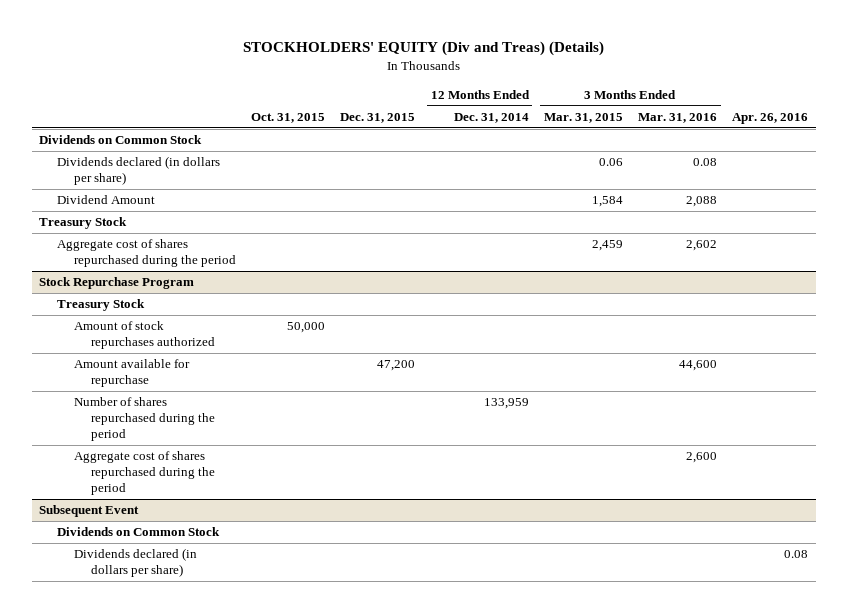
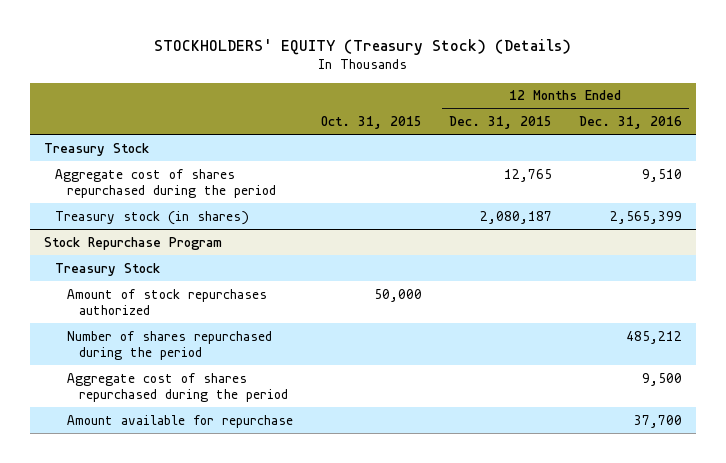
- STOCKHOLDERS' EQUITY (Div and Treas) (Details)
+ STOCKHOLDERS' EQUITY (Treasury Stock) (Details)
- | Oct. 31, 2015 | Dec. 31, 2015 | 12 Months Ended Dec. 31, 2014 | 3 Months Ended Mar. 31, 2015 | 3 Months Ended Mar. 31, 2016 | Apr. 26, 2016
+ | Oct. 31, 2015 | 12 Months Ended Dec. 31, 2015 | 12 Months Ended Dec. 31, 2016
- Dividends on Common Stock
- Dividends declared (in dollars per share) | | | | 0.06 | 0.08 |
- Dividend Amount | | | | 1,584 | 2,088 |
+ Treasury stock (in shares) | | 2,080,187 | 2,565,399
- Subsequent Event
- Dividends on Common Stock
- Dividends declared (in dollars per share) | | | | | | 0.08
@ Stock Repurchase Program
moved down: Amount available for repurchase | | | 37,700

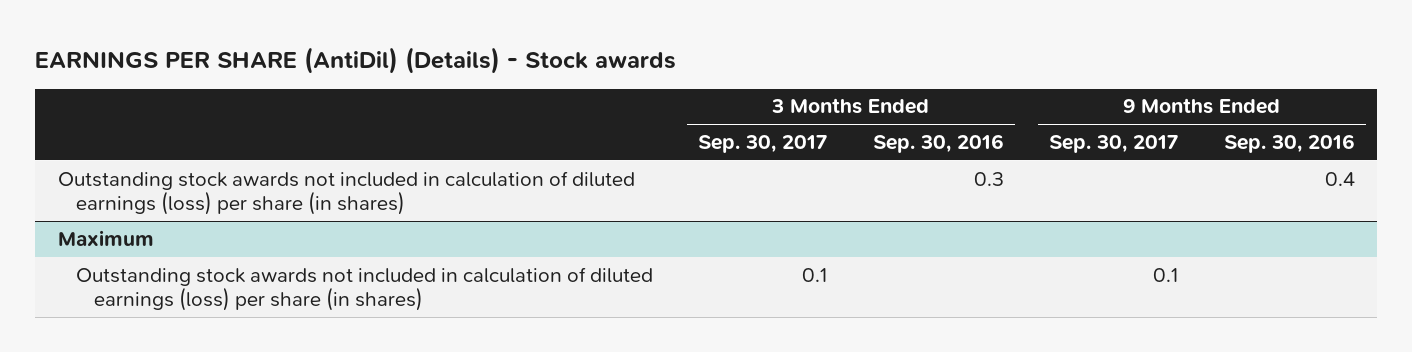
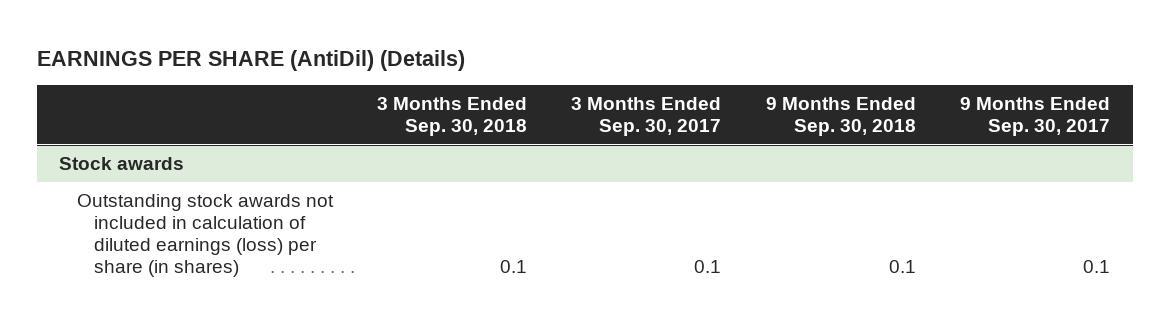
- EARNINGS PER SHARE (AntiDil) (Details) - Stock awards
+ EARNINGS PER SHARE (AntiDil) (Details)
- | 3 Months Ended Sep. 30, 2017 | 3 Months Ended Sep. 30, 2016 | 9 Months Ended Sep. 30, 2017 | 9 Months Ended Sep. 30, 2016
+ | 3 Months Ended Sep. 30, 2018 | 3 Months Ended Sep. 30, 2017 | 9 Months Ended Sep. 30, 2018 | 9 Months Ended Sep. 30, 2017
- Outstanding stock awards not included in calculation of diluted earnings (loss) per share (in shares) | | 0.3 | | 0.4
- Maximum
+ Stock awards

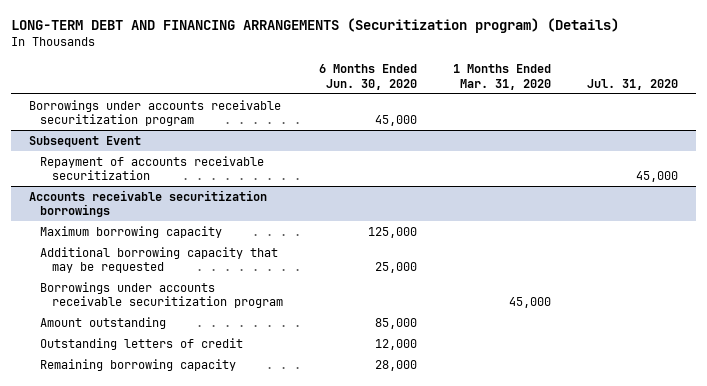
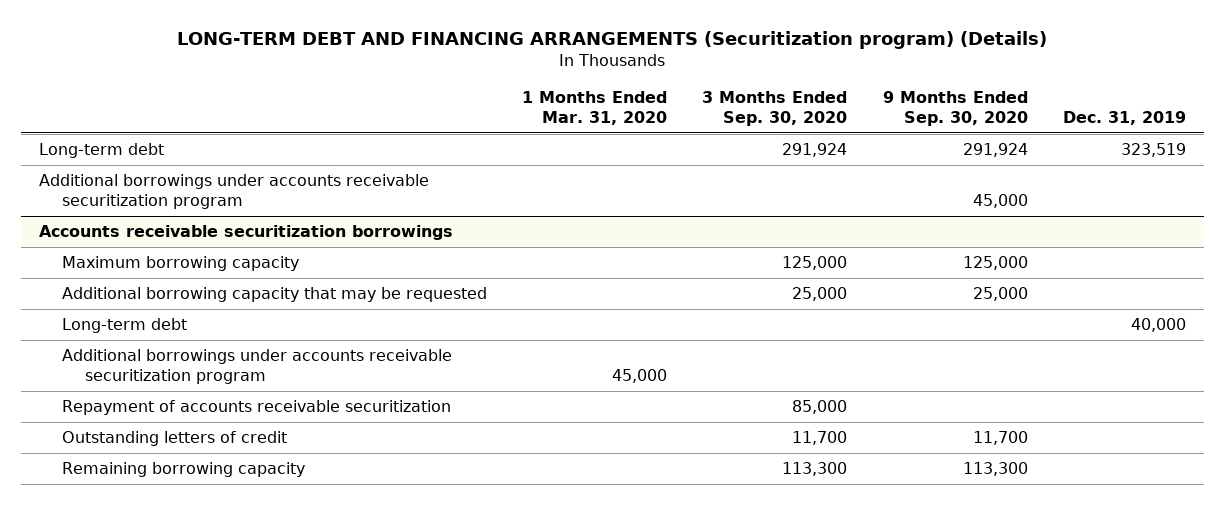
- | 6 Months Ended Jun. 30, 2020 | 1 Months Ended Mar. 31, 2020 | Jul. 31, 2020
+ | 1 Months Ended Mar. 31, 2020 | 3 Months Ended Sep. 30, 2020 | 9 Months Ended Sep. 30, 2020 | Dec. 31, 2019
- Borrowings under accounts receivable securitization program | 45,000 | |
- Subsequent Event
- Repayment of accounts receivable securitization | | | 45,000
+ Long-term debt | | 291,924 | 291,924 | 323,519
+ Additional borrowings under accounts receivable securitization program | | | 45,000 |
@ Accounts receivable securitization borrowings
- Borrowings under accounts receivable securitization program | | 45,000 |
- Amount outstanding | 85,000 | |
+ Long-term debt | | | | 40,000
+ Additional borrowings under accounts receivable securitization program | 45,000 | | |
+ Repayment of accounts receivable securitization | | 85,000 | |

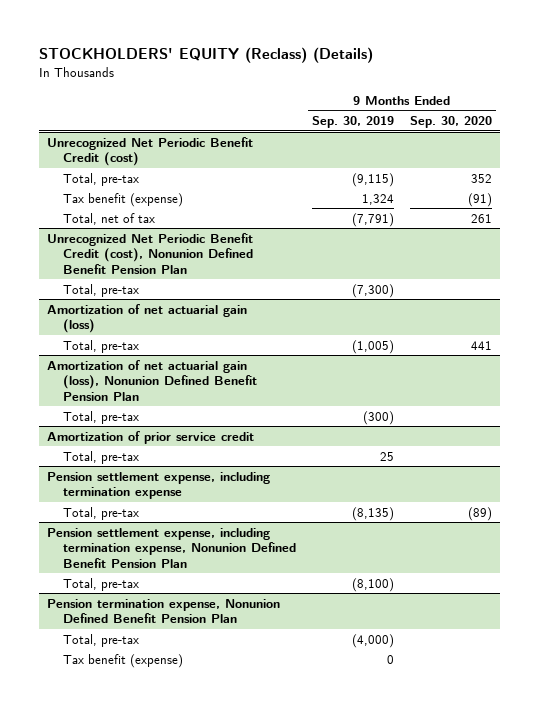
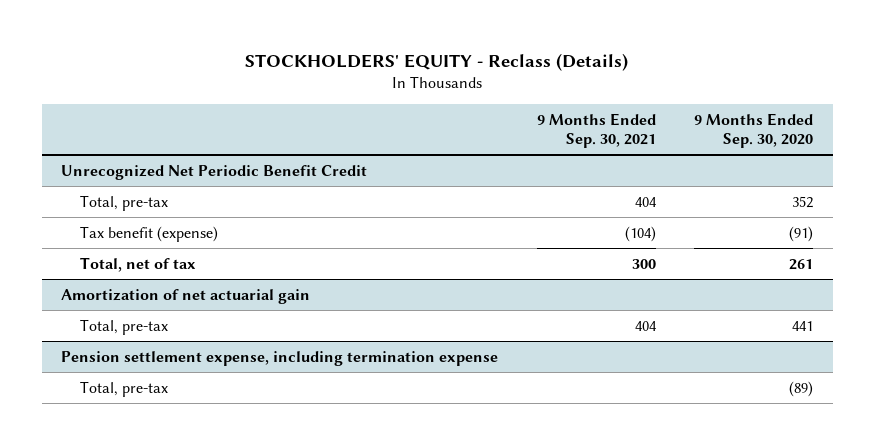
- STOCKHOLDERS' EQUITY (Reclass) (Details)
+ STOCKHOLDERS' EQUITY - Reclass (Details)
- | 9 Months Ended Sep. 30, 2019 | 9 Months Ended Sep. 30, 2020
+ | 9 Months Ended Sep. 30, 2021 | 9 Months Ended Sep. 30, 2020
- Unrecognized Net Periodic Benefit Credit (cost)
+ Unrecognized Net Periodic Benefit Credit
- Unrecognized Net Periodic Benefit Credit (cost), Nonunion Defined Benefit Pension Plan
- Total, pre-tax | (7,300) |
- Amortization of net actuarial gain (loss)
+ Amortization of net actuarial gain
- Amortization of net actuarial gain (loss), Nonunion Defined Benefit Pension Plan
- Total, pre-tax | (300) |
- Amortization of prior service credit
- Total, pre-tax | 25 |
- Pension settlement expense, including termination expense, Nonunion Defined Benefit Pension Plan
- Total, pre-tax | (8,100) |
- Pension termination expense, Nonunion Defined Benefit Pension Plan
- Total, pre-tax | (4,000) |
- Tax benefit (expense) | 0 |

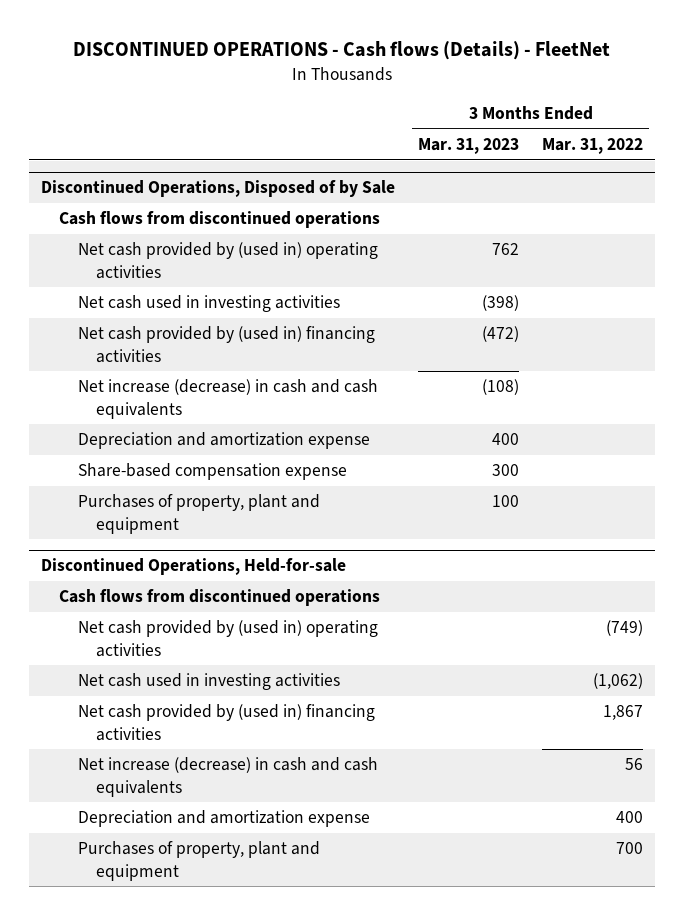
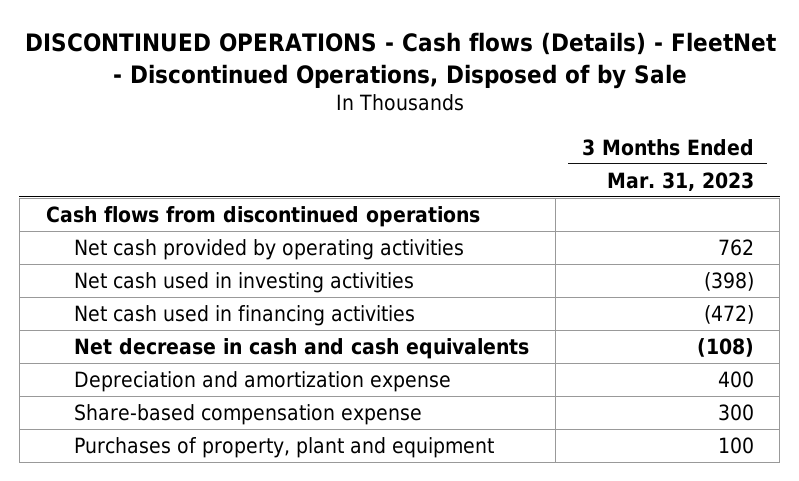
- DISCONTINUED OPERATIONS - Cash flows (Details) - FleetNet
+ DISCONTINUED OPERATIONS - Cash flows (Details) - FleetNet - Discontinued Operations, Disposed of by Sale
- | 3 Months Ended Mar. 31, 2023 | 3 Months Ended Mar. 31, 2022
+ | 3 Months Ended Mar. 31, 2023
- Discontinued Operations, Disposed of by Sale
- Net cash provided by (used in) operating activities | 762 |
+ Net cash provided by operating activities | 762
- Net cash provided by (used in) financing activities | (472) |
- Net increase (decrease) in cash and cash equivalents | (108) |
+ Net cash used in financing activities | (472)
+ Net decrease in cash and cash equivalents | (108)
- Discontinued Operations, Held-for-sale
- Cash flows from discontinued operations
- Net cash provided by (used in) operating activities | | (749)
- Net cash used in investing activities | | (1,062)
- Net cash provided by (used in) financing activities | | 1,867
- Net increase (decrease) in cash and cash equivalents | | 56
- Depreciation and amortization expense | | 400
- Purchases of property, plant and equipment | | 700

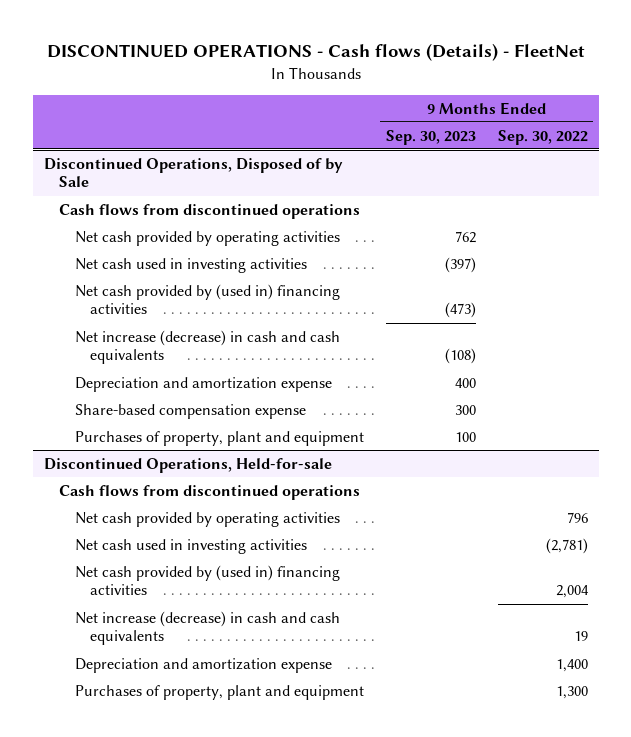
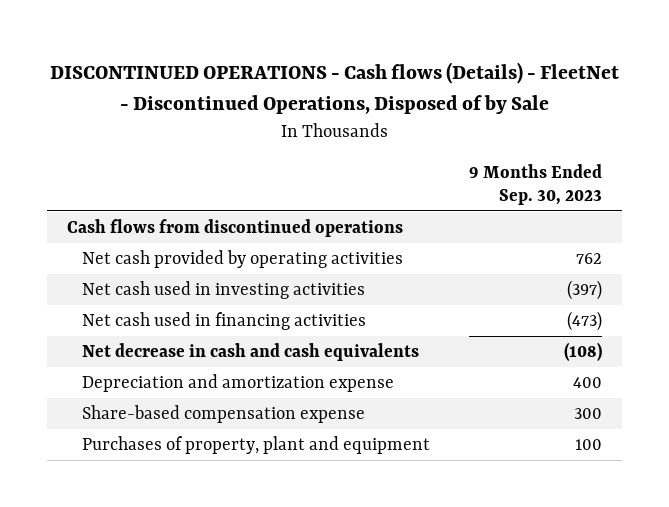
- DISCONTINUED OPERATIONS - Cash flows (Details) - FleetNet
+ DISCONTINUED OPERATIONS - Cash flows (Details) - FleetNet - Discontinued Operations, Disposed of by Sale
- | 9 Months Ended Sep. 30, 2023 | 9 Months Ended Sep. 30, 2022
+ | 9 Months Ended Sep. 30, 2023
- Discontinued Operations, Disposed of by Sale
- Net cash provided by (used in) financing activities | (473) |
- Net increase (decrease) in cash and cash equivalents | (108) |
+ Net cash used in financing activities | (473)
+ Net decrease in cash and cash equivalents | (108)
- Discontinued Operations, Held-for-sale
- Cash flows from discontinued operations
- Net cash provided by operating activities | | 796
- Net cash used in investing activities | | (2,781)
- Net cash provided by (used in) financing activities | | 2,004
- Net increase (decrease) in cash and cash equivalents | | 19
- Depreciation and amortization expense | | 1,400
- Purchases of property, plant and equipment | | 1,300

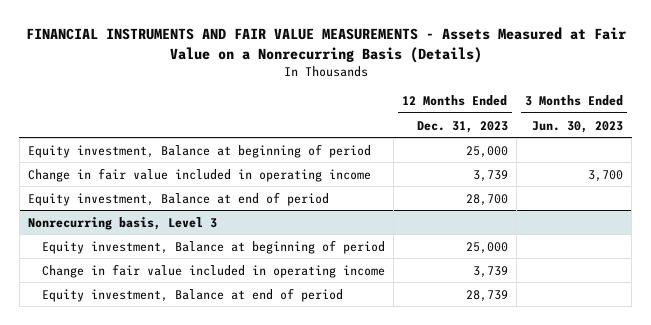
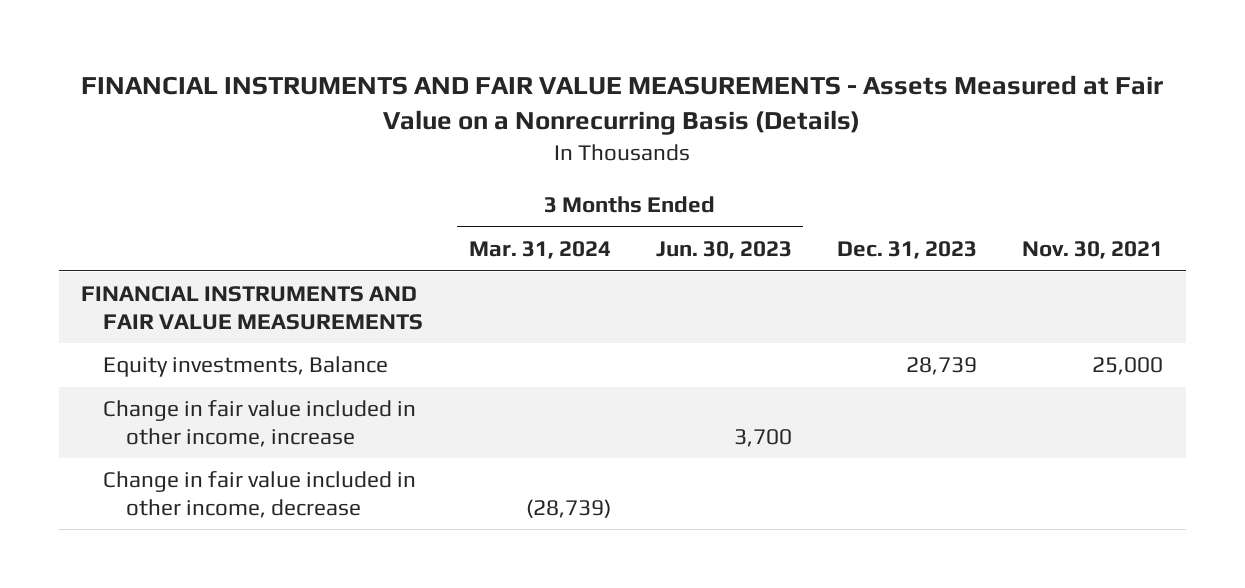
- | 12 Months Ended Dec. 31, 2023 | 3 Months Ended Jun. 30, 2023
+ | 3 Months Ended Mar. 31, 2024 | 3 Months Ended Jun. 30, 2023 | Dec. 31, 2023 | Nov. 30, 2021
- Equity investment, Balance at beginning of period | 25,000 |
- Change in fair value included in operating income | 3,739 | 3,700
- Equity investment, Balance at end of period | 28,700 |
- Nonrecurring basis, Level 3
- Equity investment, Balance at beginning of period | 25,000 |
- Change in fair value included in operating income | 3,739 |
- Equity investment, Balance at end of period | 28,739 |
+ FINANCIAL INSTRUMENTS AND FAIR VALUE MEASUREMENTS
+ Equity investments, Balance | | | 28,739 | 25,000
+ Change in fair value included in other income, increase | | 3,700 | |
+ Change in fair value included in other income, decrease | (28,739) | | |

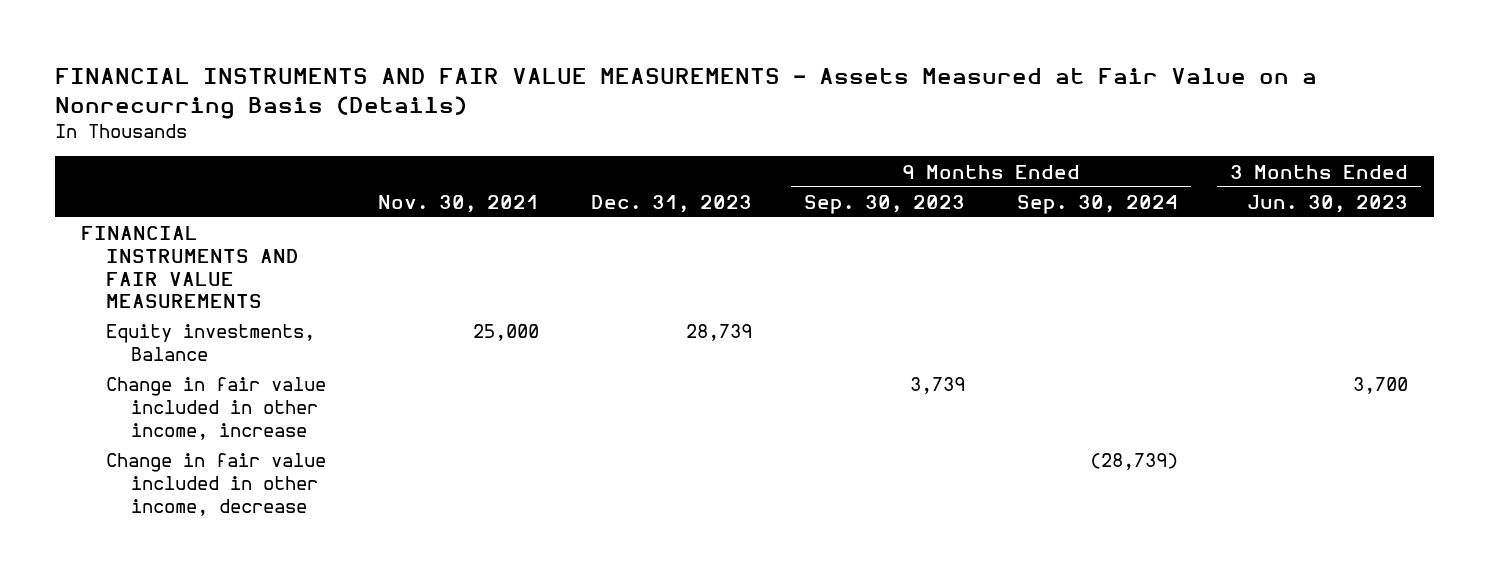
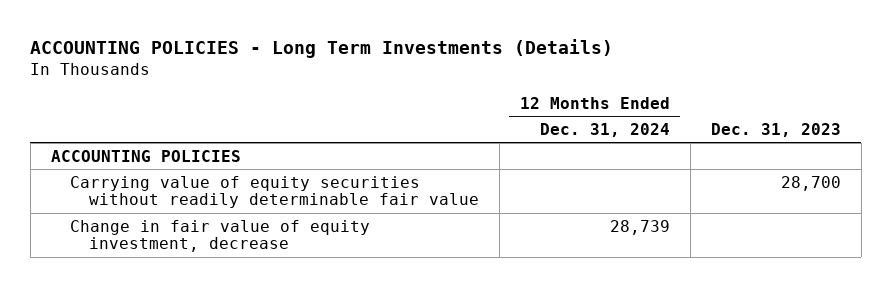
- FINANCIAL INSTRUMENTS AND FAIR VALUE MEASUREMENTS - Assets Measured at Fair Value on a Nonrecurring Basis (Details)
+ ACCOUNTING POLICIES - Long Term Investments (Details)
- | Nov. 30, 2021 | Dec. 31, 2023 | 9 Months Ended Sep. 30, 2023 | 9 Months Ended Sep. 30, 2024 | 3 Months Ended Jun. 30, 2023
+ | 12 Months Ended Dec. 31, 2024 | Dec. 31, 2023
- FINANCIAL INSTRUMENTS AND FAIR VALUE MEASUREMENTS
- Equity investments, Balance | 25,000 | 28,739 | | |
- Change in fair value included in other income, increase | | | 3,739 | | 3,700
- Change in fair value included in other income, decrease | | | | (28,739) |
+ ACCOUNTING POLICIES
+ Carrying value of equity securities without readily determinable fair value | | 28,700
+ Change in fair value of equity investment, decrease | 28,739 |

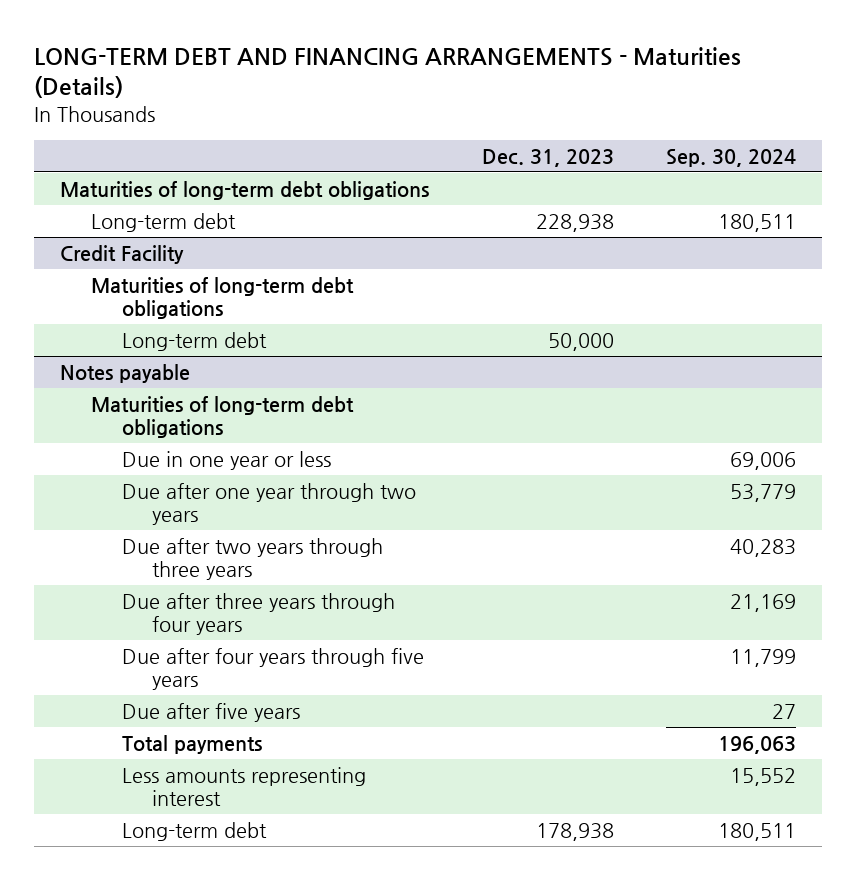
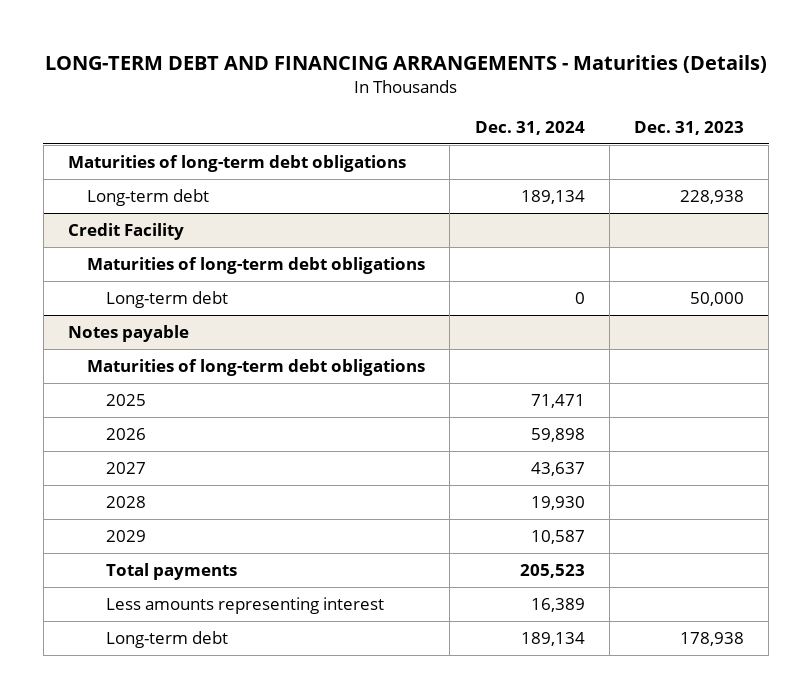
- | Dec. 31, 2023 | Sep. 30, 2024
+ | Dec. 31, 2024 | Dec. 31, 2023
@ Notes payable
- Due in one year or less | | 69,006
- Due after one year through two years | | 53,779
- Due after two years through three years | | 40,283
- Due after three years through four years | | 21,169
- Due after four years through five years | | 11,799
- Due after five years | | 27
+ 2025 | 71,471 |
+ 2026 | 59,898 |
+ 2027 | 43,637 |
+ 2028 | 19,930 |
+ 2029 | 10,587 |

